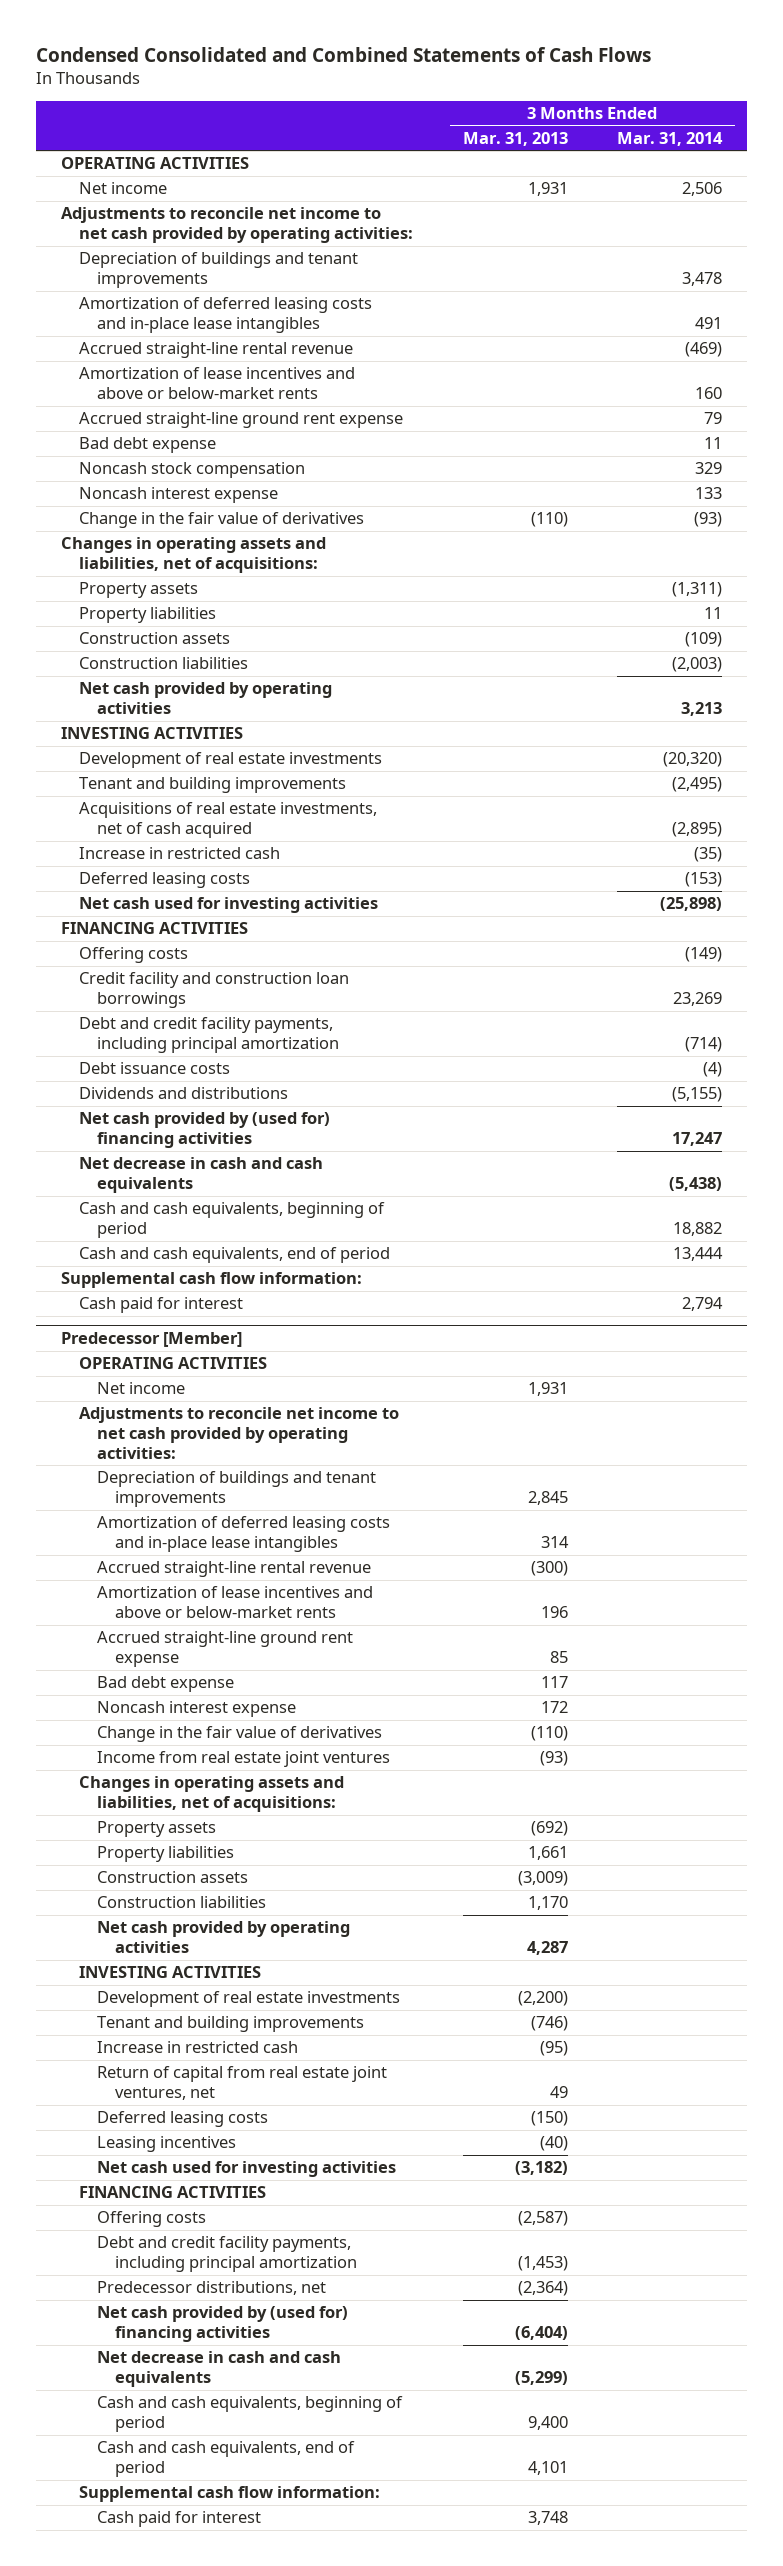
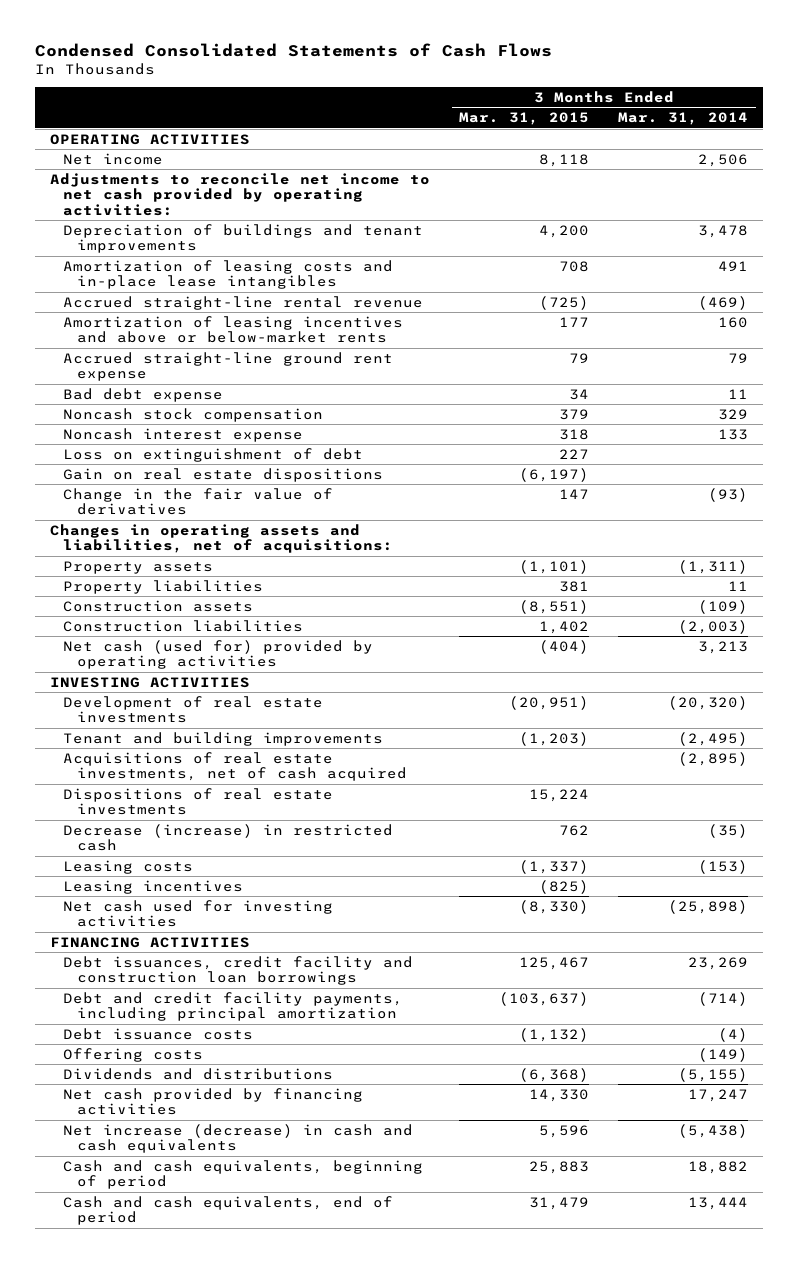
- Condensed Consolidated and Combined Statements of Cash Flows
+ Condensed Consolidated Statements of Cash Flows
- | 3 Months Ended Mar. 31, 2013 | 3 Months Ended Mar. 31, 2014
+ | 3 Months Ended Mar. 31, 2015 | 3 Months Ended Mar. 31, 2014
- Amortization of deferred leasing costs and in-place lease intangibles | | 491
+ Amortization of leasing costs and in-place lease intangibles | 708 | 491
- Amortization of lease incentives and above or below-market rents | | 160
+ Amortization of leasing incentives and above or below-market rents | 177 | 160
+ Loss on extinguishment of debt | 227 |
+ Gain on real estate dispositions | (6,197) |
- Net cash provided by operating activities | | 3,213
+ Net cash (used for) provided by operating activities | (404) | 3,213
- Increase in restricted cash | | (35)
- Deferred leasing costs | | (153)
+ Dispositions of real estate investments | 15,224 |
+ Decrease (increase) in restricted cash | 762 | (35)
+ Leasing costs | (1,337) | (153)
+ Leasing incentives | (825) |
- Credit facility and construction loan borrowings | | 23,269
+ Debt issuances, credit facility and construction loan borrowings | 125,467 | 23,269
moved down: Offering costs | | (149)
- Net cash provided by (used for) financing activities | | 17,247
- Net decrease in cash and cash equivalents | | (5,438)
+ Net cash provided by financing activities | 14,330 | 17,247
+ Net increase (decrease) in cash and cash equivalents | 5,596 | (5,438)
- Supplemental cash flow information:
- Cash paid for interest | | 2,794
- Predecessor [Member]
- OPERATING ACTIVITIES
- Net income | 1,931 |
- Adjustments to reconcile net income to net cash provided by operating activities:
- Depreciation of buildings and tenant improvements | 2,845 |
- Amortization of deferred leasing costs and in-place lease intangibles | 314 |
- Accrued straight-line rental revenue | (300) |
- Amortization of lease incentives and above or below-market rents | 196 |
- Accrued straight-line ground rent expense | 85 |
- Bad debt expense | 117 |
- Noncash interest expense | 172 |
- Change in the fair value of derivatives | (110) |
- Income from real estate joint ventures | (93) |
- Changes in operating assets and liabilities, net of acquisitions:
- Property assets | (692) |
- Property liabilities | 1,661 |
- Construction assets | (3,009) |
- Construction liabilities | 1,170 |
- Net cash provided by operating activities | 4,287 |
- INVESTING ACTIVITIES
- Development of real estate investments | (2,200) |
- Tenant and building improvements | (746) |
- Increase in restricted cash | (95) |
- Return of capital from real estate joint ventures, net | 49 |
- Deferred leasing costs | (150) |
- Leasing incentives | (40) |
- Net cash used for investing activities | (3,182) |
- FINANCING ACTIVITIES
- Offering costs | (2,587) |
- Debt and credit facility payments, including principal amortization | (1,453) |
- Predecessor distributions, net | (2,364) |
- Net cash provided by (used for) financing activities | (6,404) |
- Net decrease in cash and cash equivalents | (5,299) |
- Cash and cash equivalents, beginning of period | 9,400 |
- Cash and cash equivalents, end of period | 4,101 |
- Supplemental cash flow information:
- Cash paid for interest | 3,748 |

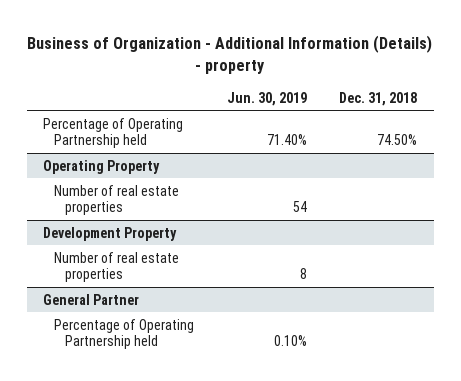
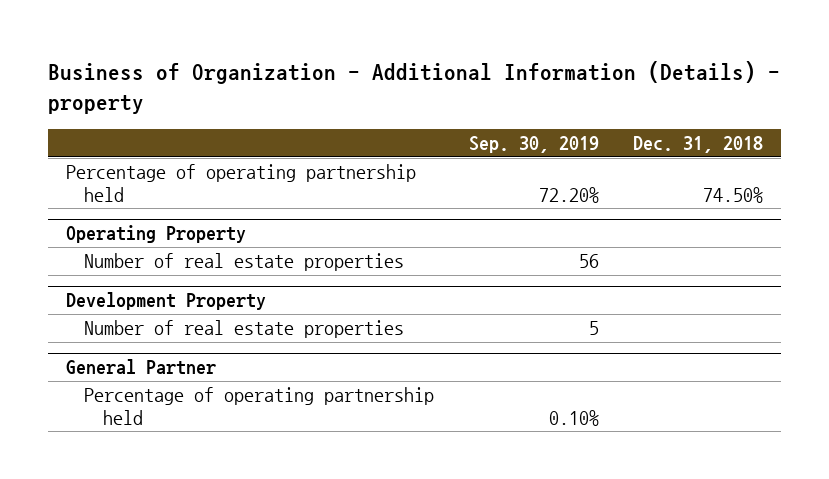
- | Jun. 30, 2019 | Dec. 31, 2018
+ | Sep. 30, 2019 | Dec. 31, 2018
- Percentage of Operating Partnership held | 71.40% | 74.50%
+ Percentage of operating partnership held | 72.20% | 74.50%
@ General Partner
- Percentage of Operating Partnership held | 0.10% |
+ Percentage of operating partnership held | 0.10% |

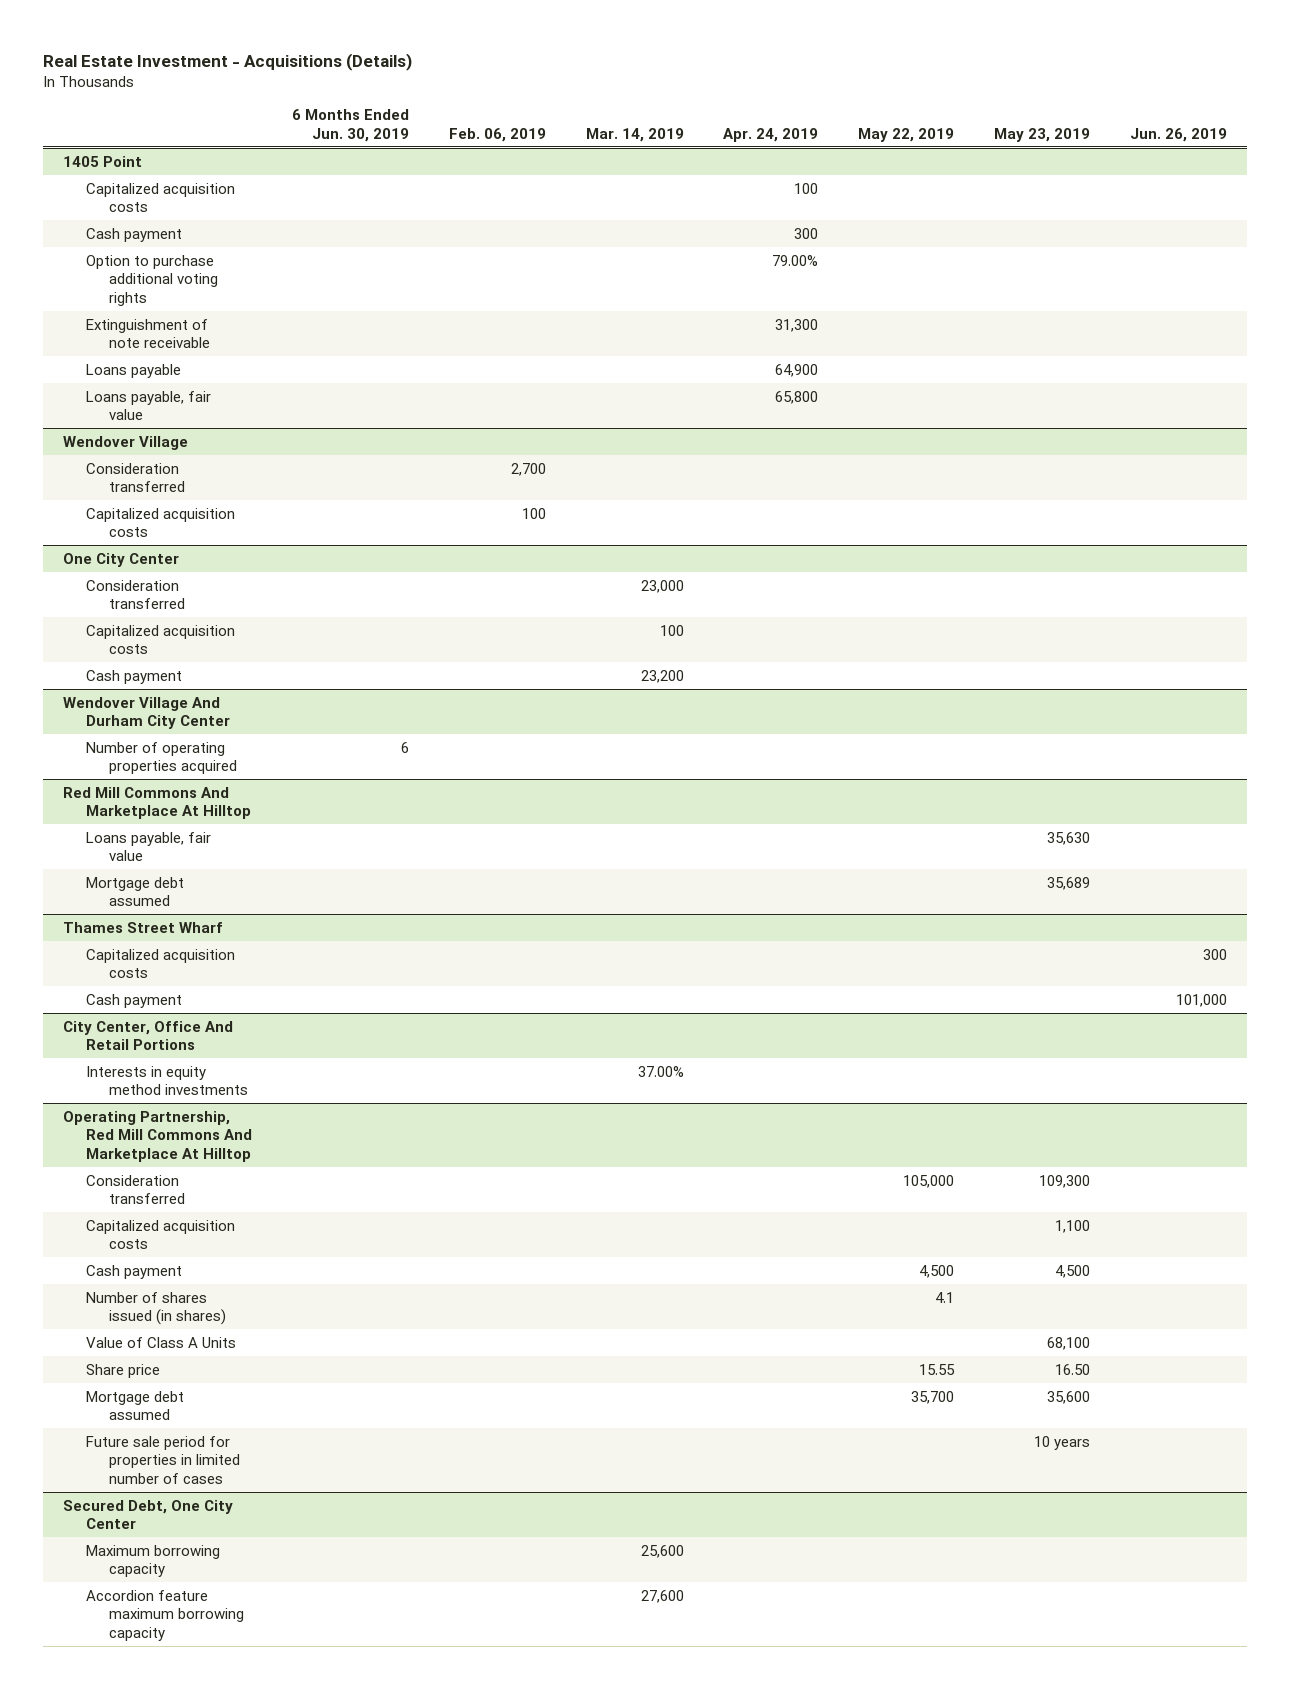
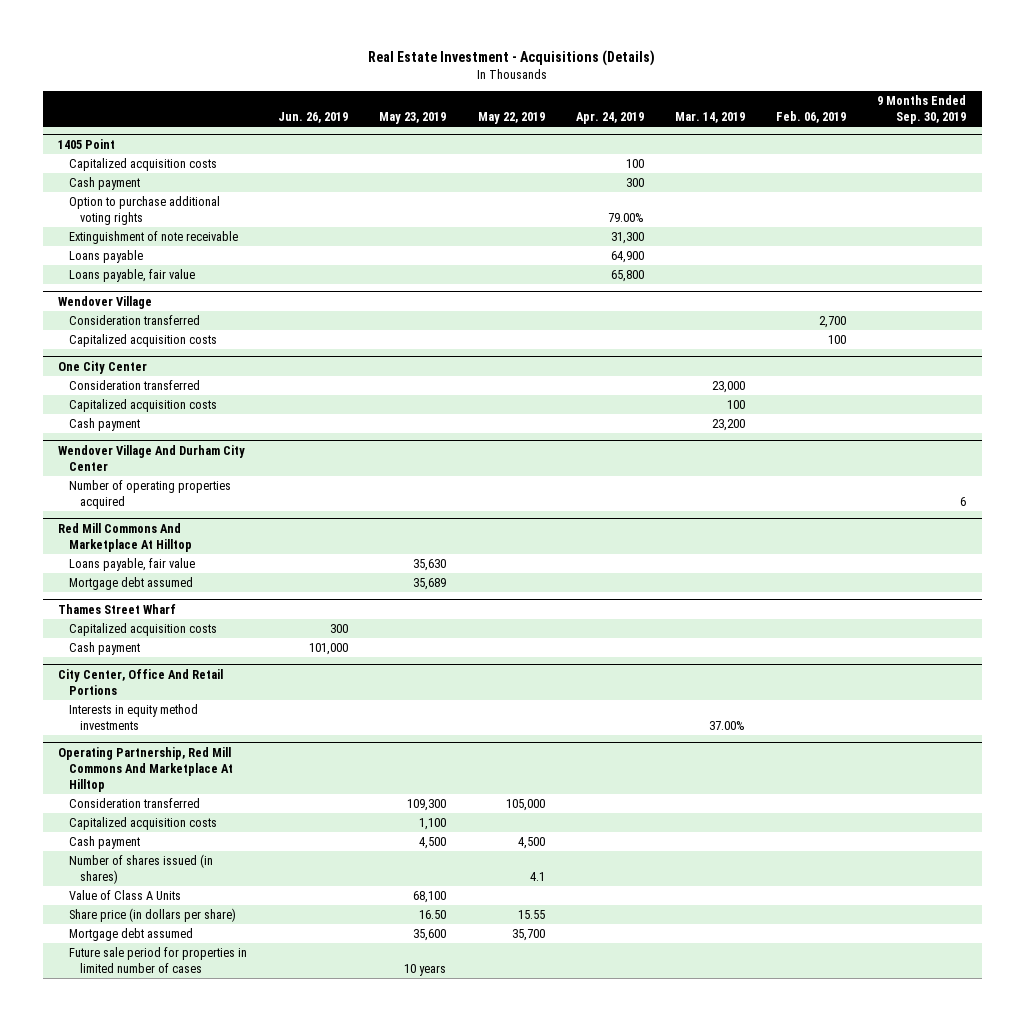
- | 6 Months Ended Jun. 30, 2019 | Feb. 06, 2019 | Mar. 14, 2019 | Apr. 24, 2019 | May 22, 2019 | May 23, 2019 | Jun. 26, 2019
+ | Jun. 26, 2019 | May 23, 2019 | May 22, 2019 | Apr. 24, 2019 | Mar. 14, 2019 | Feb. 06, 2019 | 9 Months Ended Sep. 30, 2019
@ Operating Partnership, Red Mill Commons And Marketplace At Hilltop
- Share price | | | | | 15.55 | 16.50 |
+ Share price (in dollars per share) | | 16.50 | 15.55 | | | |
- Secured Debt, One City Center
- Maximum borrowing capacity | | | 25,600 | | | |
- Accordion feature maximum borrowing capacity | | | 27,600 | | | |

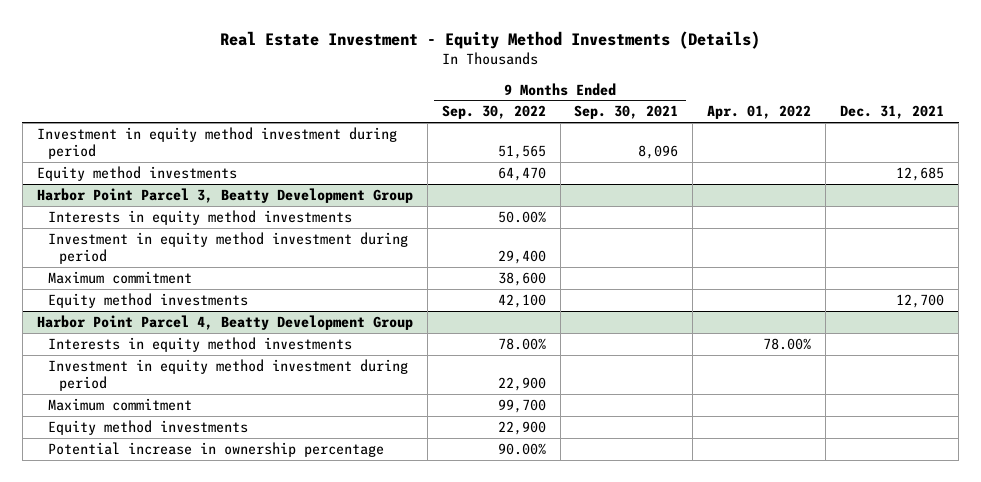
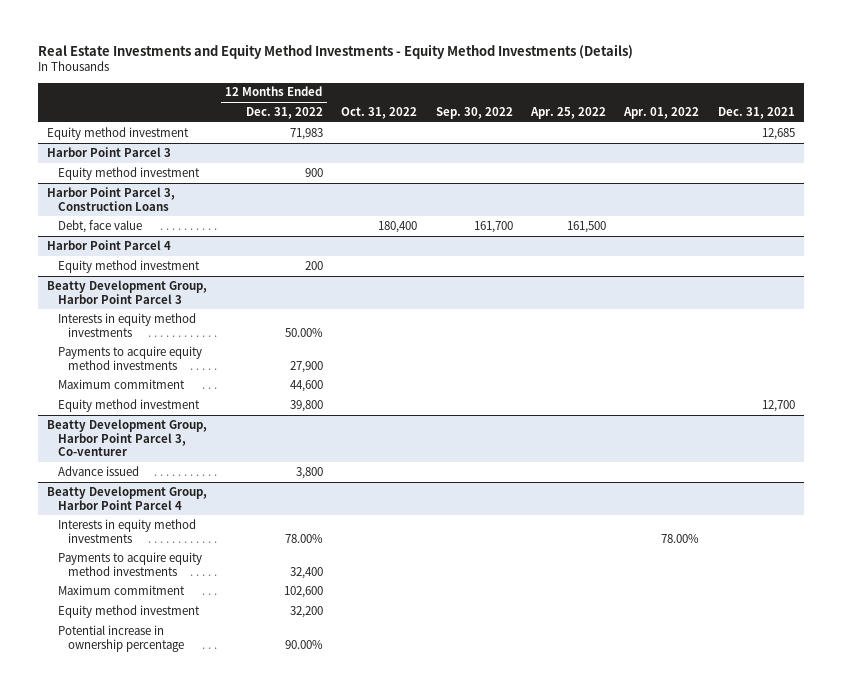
- Real Estate Investment - Equity Method Investments (Details)
+ Real Estate Investments and Equity Method Investments - Equity Method Investments (Details)
- | 9 Months Ended Sep. 30, 2022 | 9 Months Ended Sep. 30, 2021 | Apr. 01, 2022 | Dec. 31, 2021
+ | 12 Months Ended Dec. 31, 2022 | Oct. 31, 2022 | Sep. 30, 2022 | Apr. 25, 2022 | Apr. 01, 2022 | Dec. 31, 2021
- Investment in equity method investment during period | 51,565 | 8,096 | |
- Equity method investments | 64,470 | | | 12,685
- Harbor Point Parcel 3, Beatty Development Group
+ Equity method investment | 71,983 | | | | | 12,685
+ Harbor Point Parcel 3
+ Equity method investment | 900 | | | | |
+ Harbor Point Parcel 3, Construction Loans
+ Debt, face value | | 180,400 | 161,700 | 161,500 | |
+ Harbor Point Parcel 4
+ Equity method investment | 200 | | | | |
+ Beatty Development Group, Harbor Point Parcel 3
- Investment in equity method investment during period | 29,400 | | |
+ Payments to acquire equity method investments | 27,900 | | | | |
- Equity method investments | 42,100 | | | 12,700
- Harbor Point Parcel 4, Beatty Development Group
+ Equity method investment | 39,800 | | | | | 12,700
+ Beatty Development Group, Harbor Point Parcel 3, Co-venturer
+ Advance issued | 3,800 | | | | |
+ Beatty Development Group, Harbor Point Parcel 4
- Investment in equity method investment during period | 22,900 | | |
+ Payments to acquire equity method investments | 32,400 | | | | |
- Equity method investments | 22,900 | | |
+ Equity method investment | 32,200 | | | | |

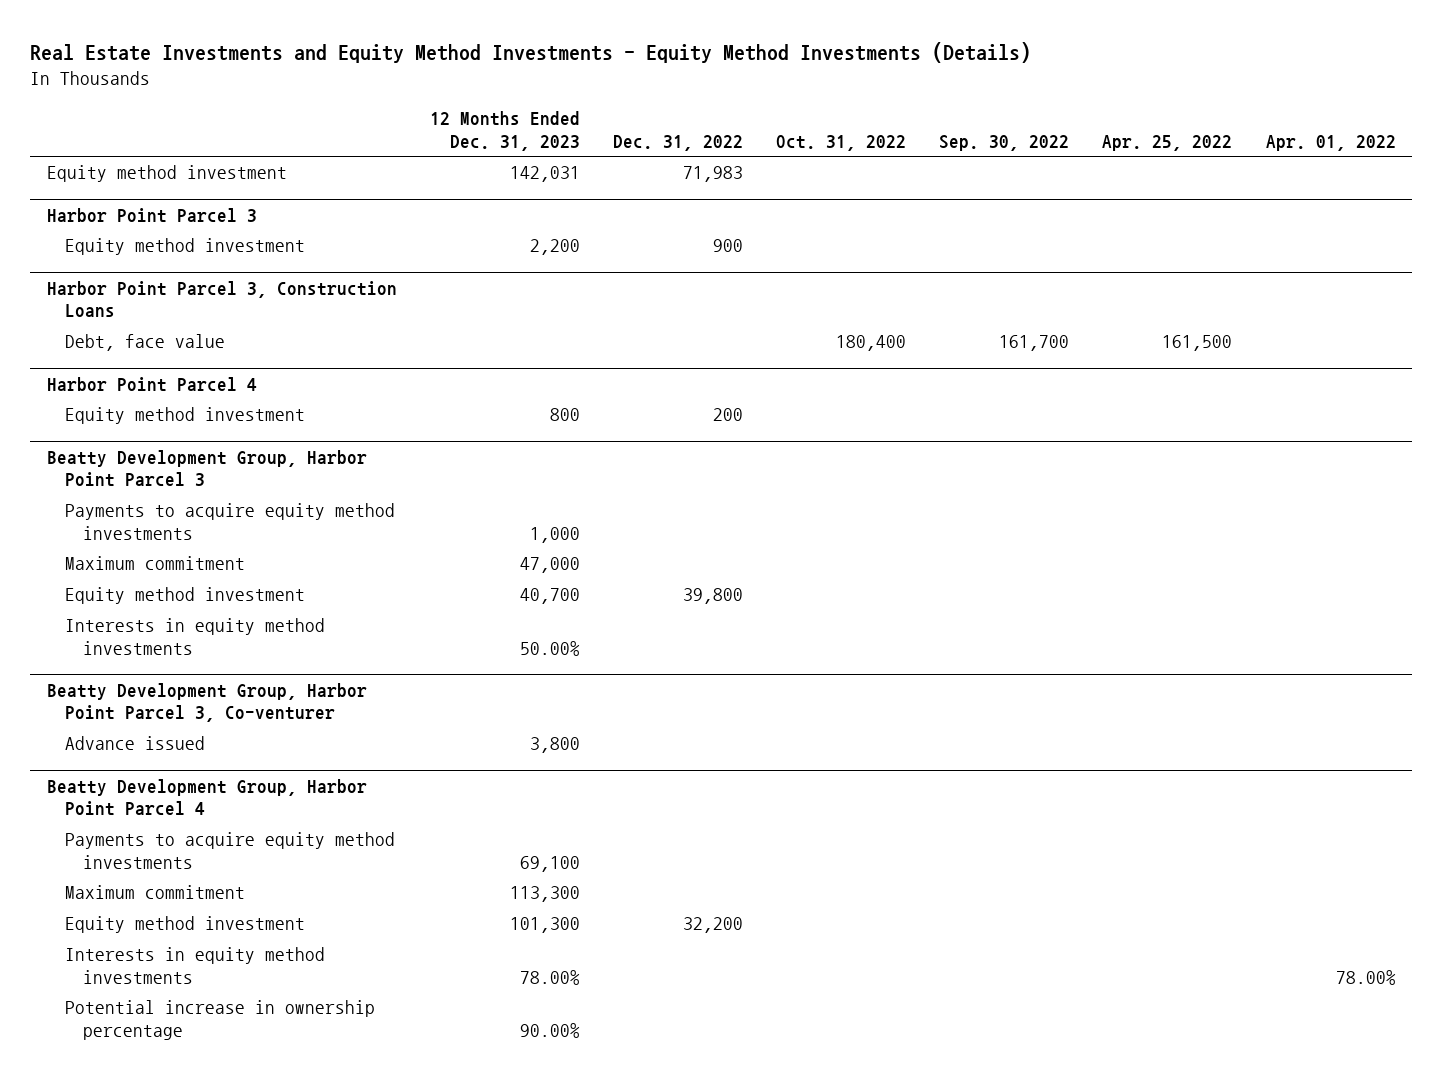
- | 12 Months Ended Dec. 31, 2022 | Oct. 31, 2022 | Sep. 30, 2022 | Apr. 25, 2022 | Apr. 01, 2022 | Dec. 31, 2021
+ | 12 Months Ended Dec. 31, 2023 | Dec. 31, 2022 | Oct. 31, 2022 | Sep. 30, 2022 | Apr. 25, 2022 | Apr. 01, 2022
@ Beatty Development Group, Harbor Point Parcel 3
moved down: Interests in equity method investments | 50.00% | | | | |
@ Beatty Development Group, Harbor Point Parcel 4
moved down: Interests in equity method investments | 78.00% | | | | | 78.00%

